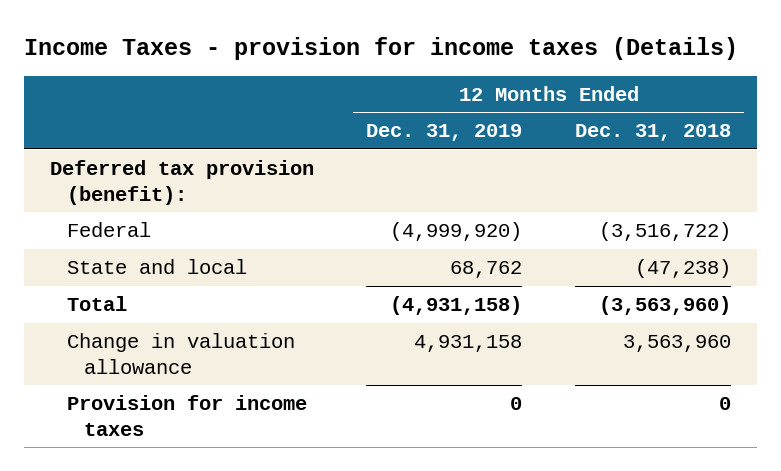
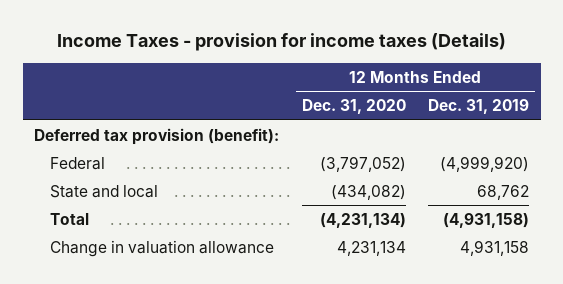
- | 12 Months Ended Dec. 31, 2019 | 12 Months Ended Dec. 31, 2018
+ | 12 Months Ended Dec. 31, 2020 | 12 Months Ended Dec. 31, 2019
- Provision for income taxes | 0 | 0

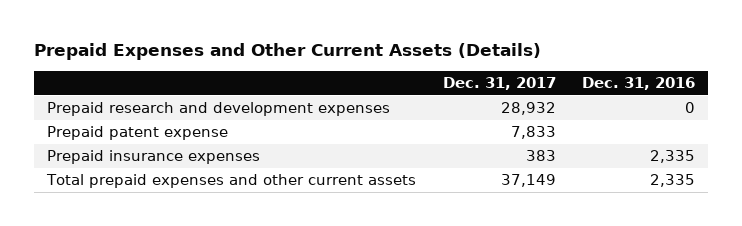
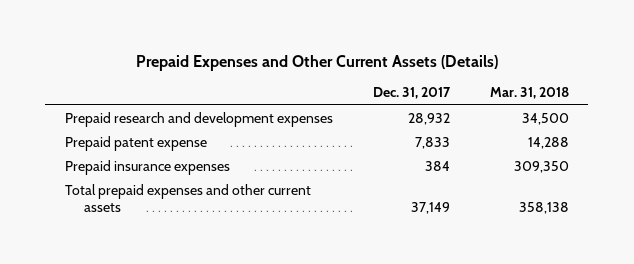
- | Dec. 31, 2017 | Dec. 31, 2016
+ | Dec. 31, 2017 | Mar. 31, 2018
- Prepaid insurance expenses | 383 | 2,335
+ Prepaid insurance expenses | 384 | 309,350

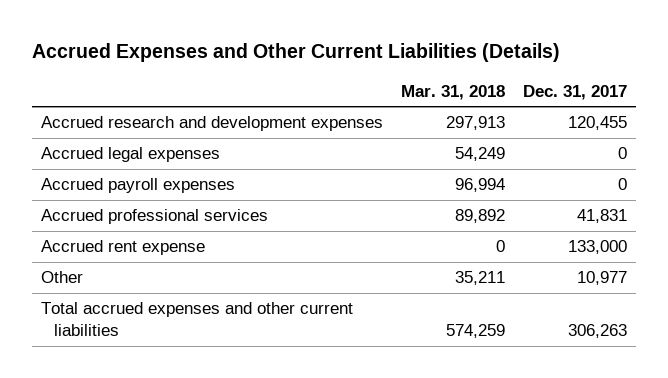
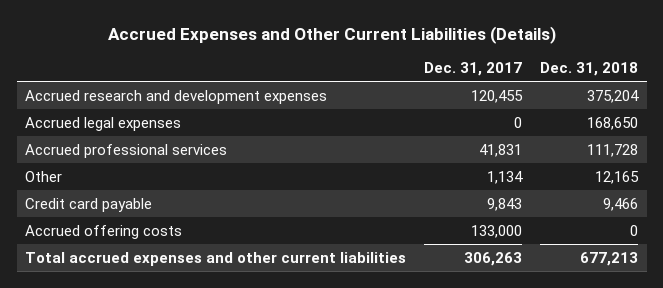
- | Mar. 31, 2018 | Dec. 31, 2017
+ | Dec. 31, 2017 | Dec. 31, 2018
- Accrued payroll expenses | 96,994 | 0
- Accrued rent expense | 0 | 133,000
- Other | 35,211 | 10,977
+ Other | 1,134 | 12,165
+ Credit card payable | 9,843 | 9,466
+ Accrued offering costs | 133,000 | 0

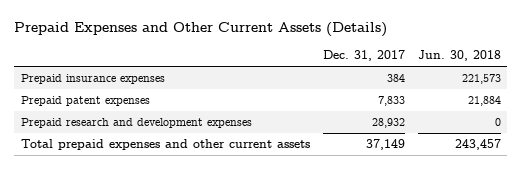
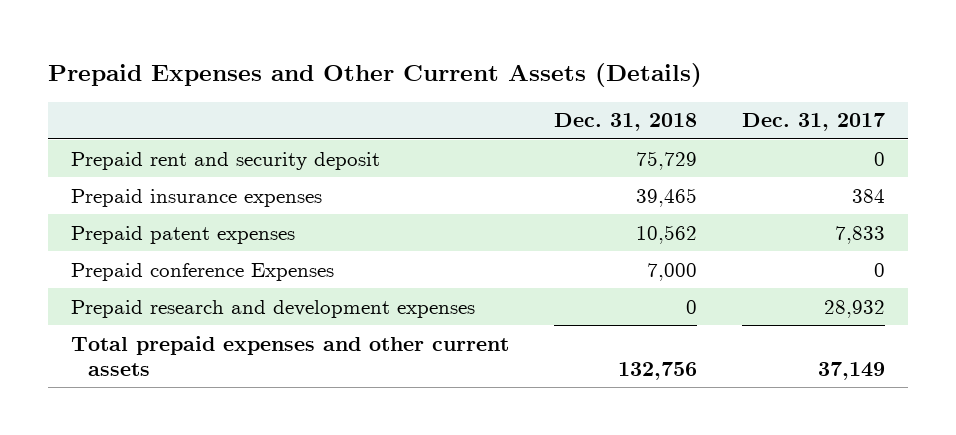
- | Dec. 31, 2017 | Jun. 30, 2018
+ | Dec. 31, 2018 | Dec. 31, 2017
+ Prepaid rent and security deposit | 75,729 | 0
+ Prepaid conference Expenses | 7,000 | 0

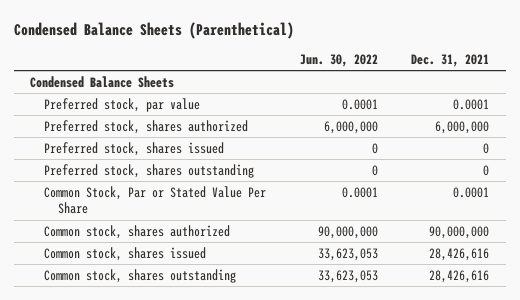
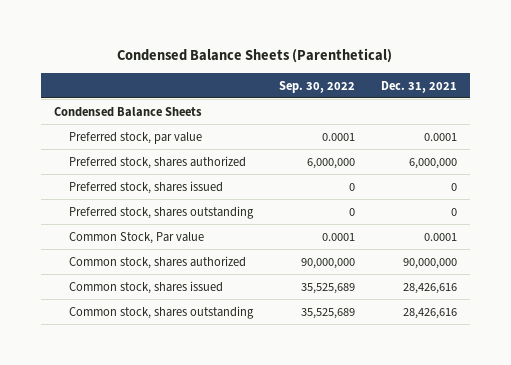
- | Jun. 30, 2022 | Dec. 31, 2021
+ | Sep. 30, 2022 | Dec. 31, 2021
- Common Stock, Par or Stated Value Per Share | 0.0001 | 0.0001
+ Common Stock, Par value | 0.0001 | 0.0001

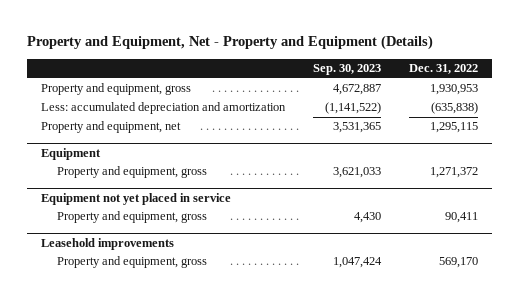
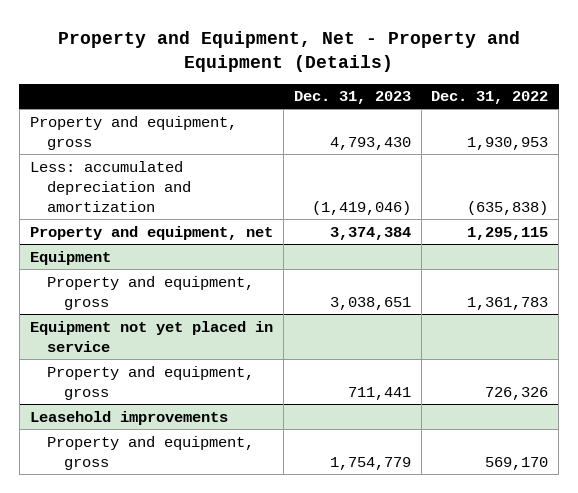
- | Sep. 30, 2023 | Dec. 31, 2022
+ | Dec. 31, 2023 | Dec. 31, 2022
@ Equipment
- Property and equipment, gross | 3,621,033 | 1,271,372
+ Property and equipment, gross | 3,038,651 | 1,361,783
@ Equipment not yet placed in service
- Property and equipment, gross | 4,430 | 90,411
+ Property and equipment, gross | 711,441 | 726,326

